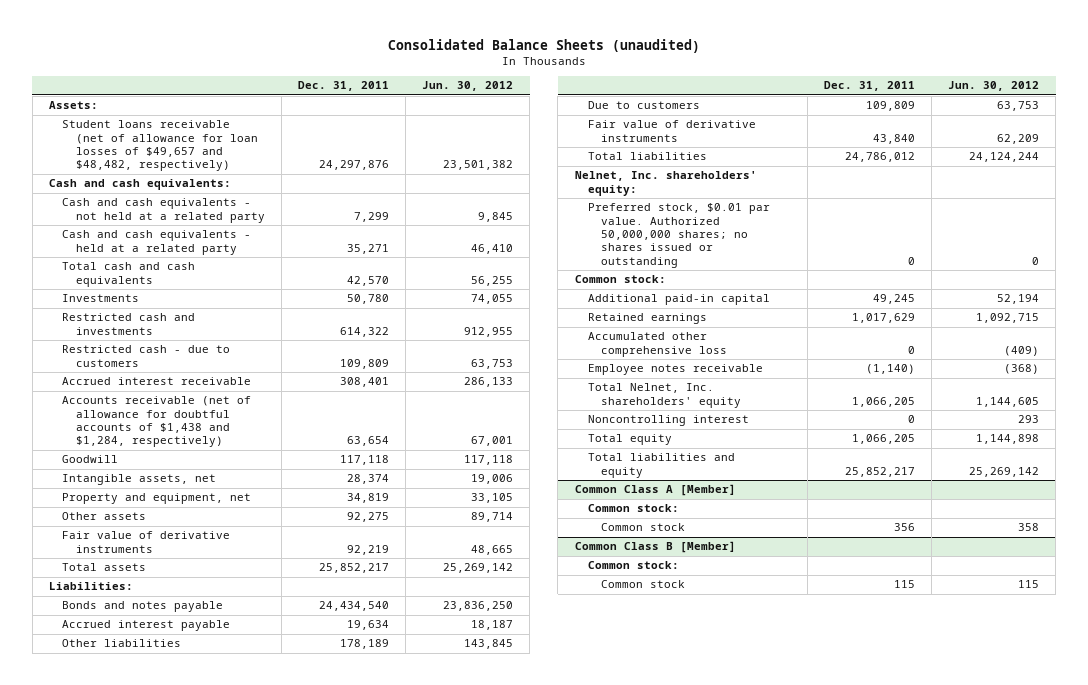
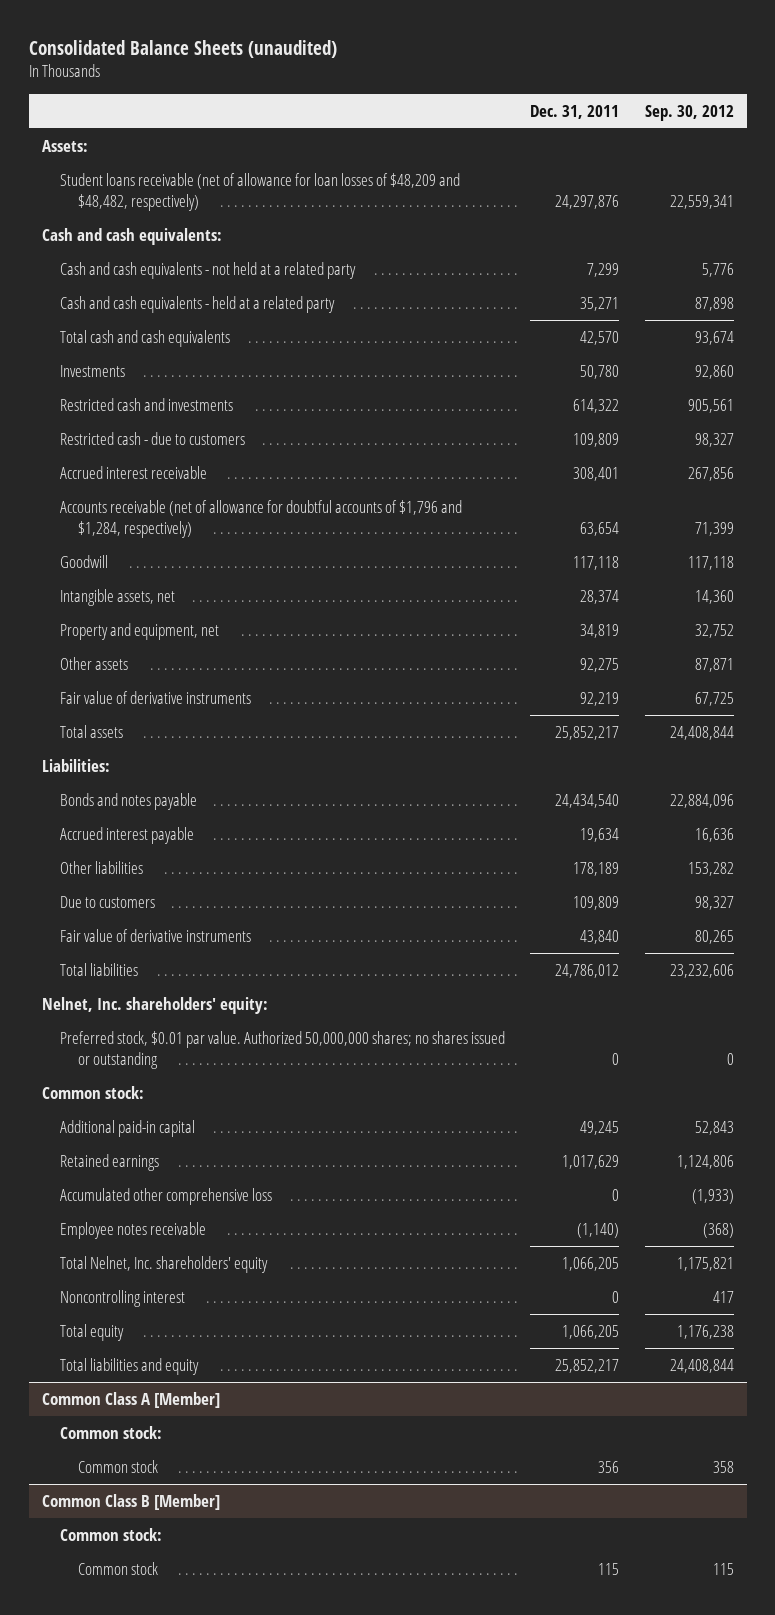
- | Dec. 31, 2011 | Jun. 30, 2012
+ | Dec. 31, 2011 | Sep. 30, 2012
- Student loans receivable (net of allowance for loan losses of $49,657 and $48,482, respectively) | 24,297,876 | 23,501,382
+ Student loans receivable (net of allowance for loan losses of $48,209 and $48,482, respectively) | 24,297,876 | 22,559,341
- Accounts receivable (net of allowance for doubtful accounts of $1,438 and $1,284, respectively) | 63,654 | 67,001
+ Accounts receivable (net of allowance for doubtful accounts of $1,796 and $1,284, respectively) | 63,654 | 71,399

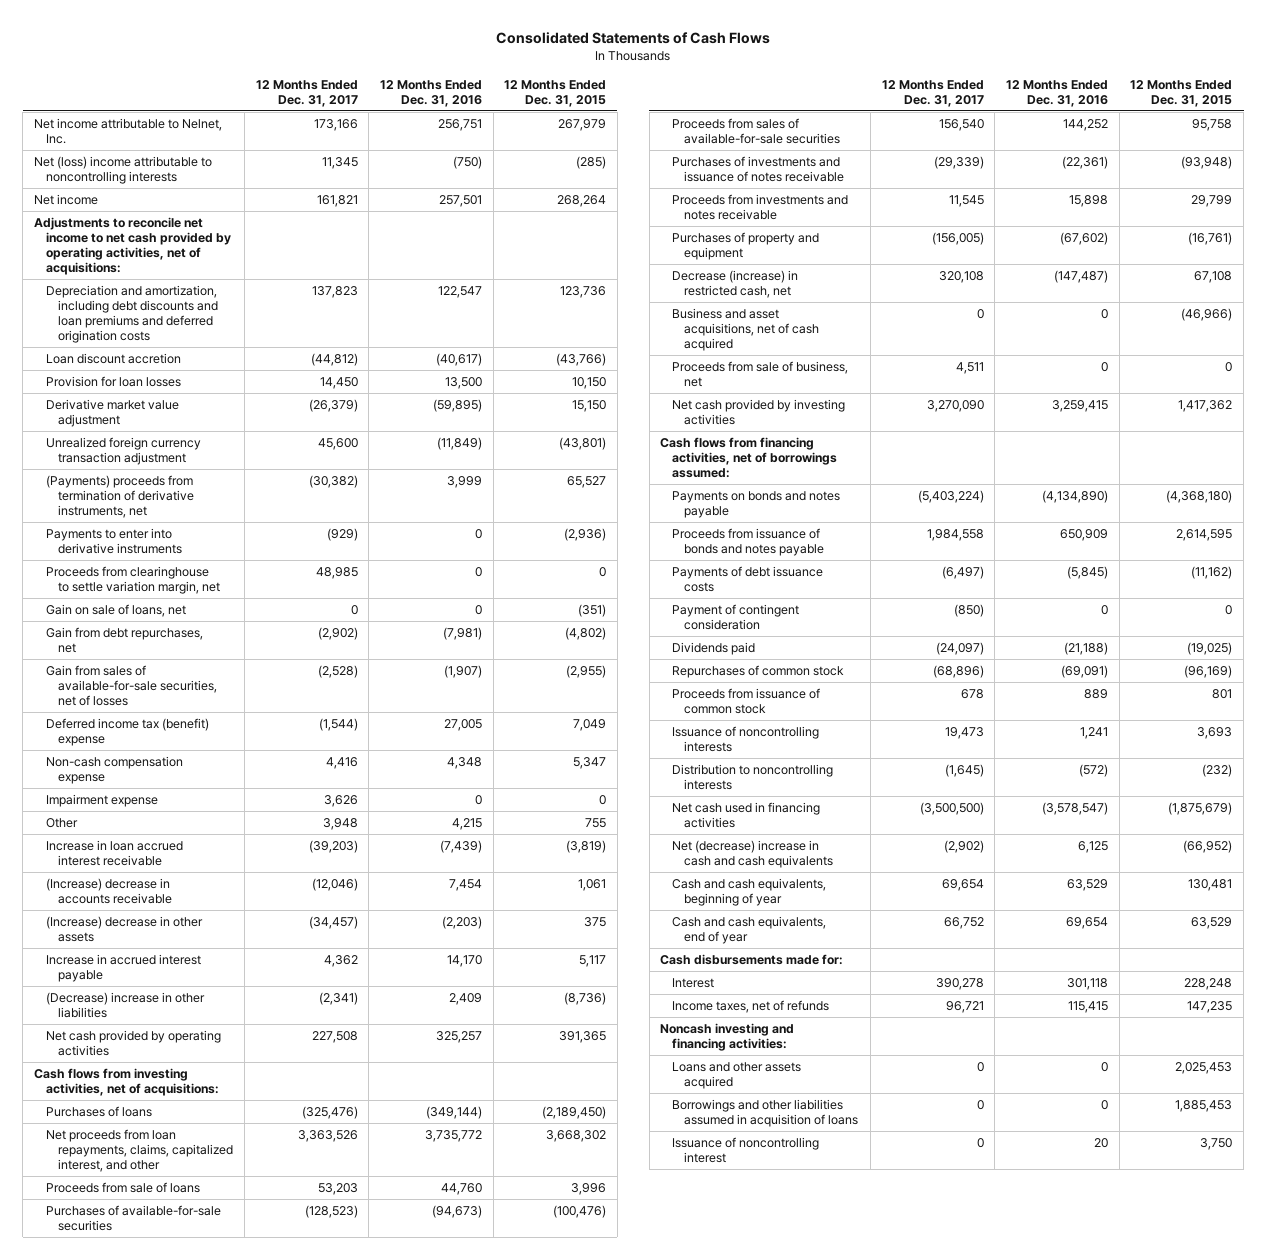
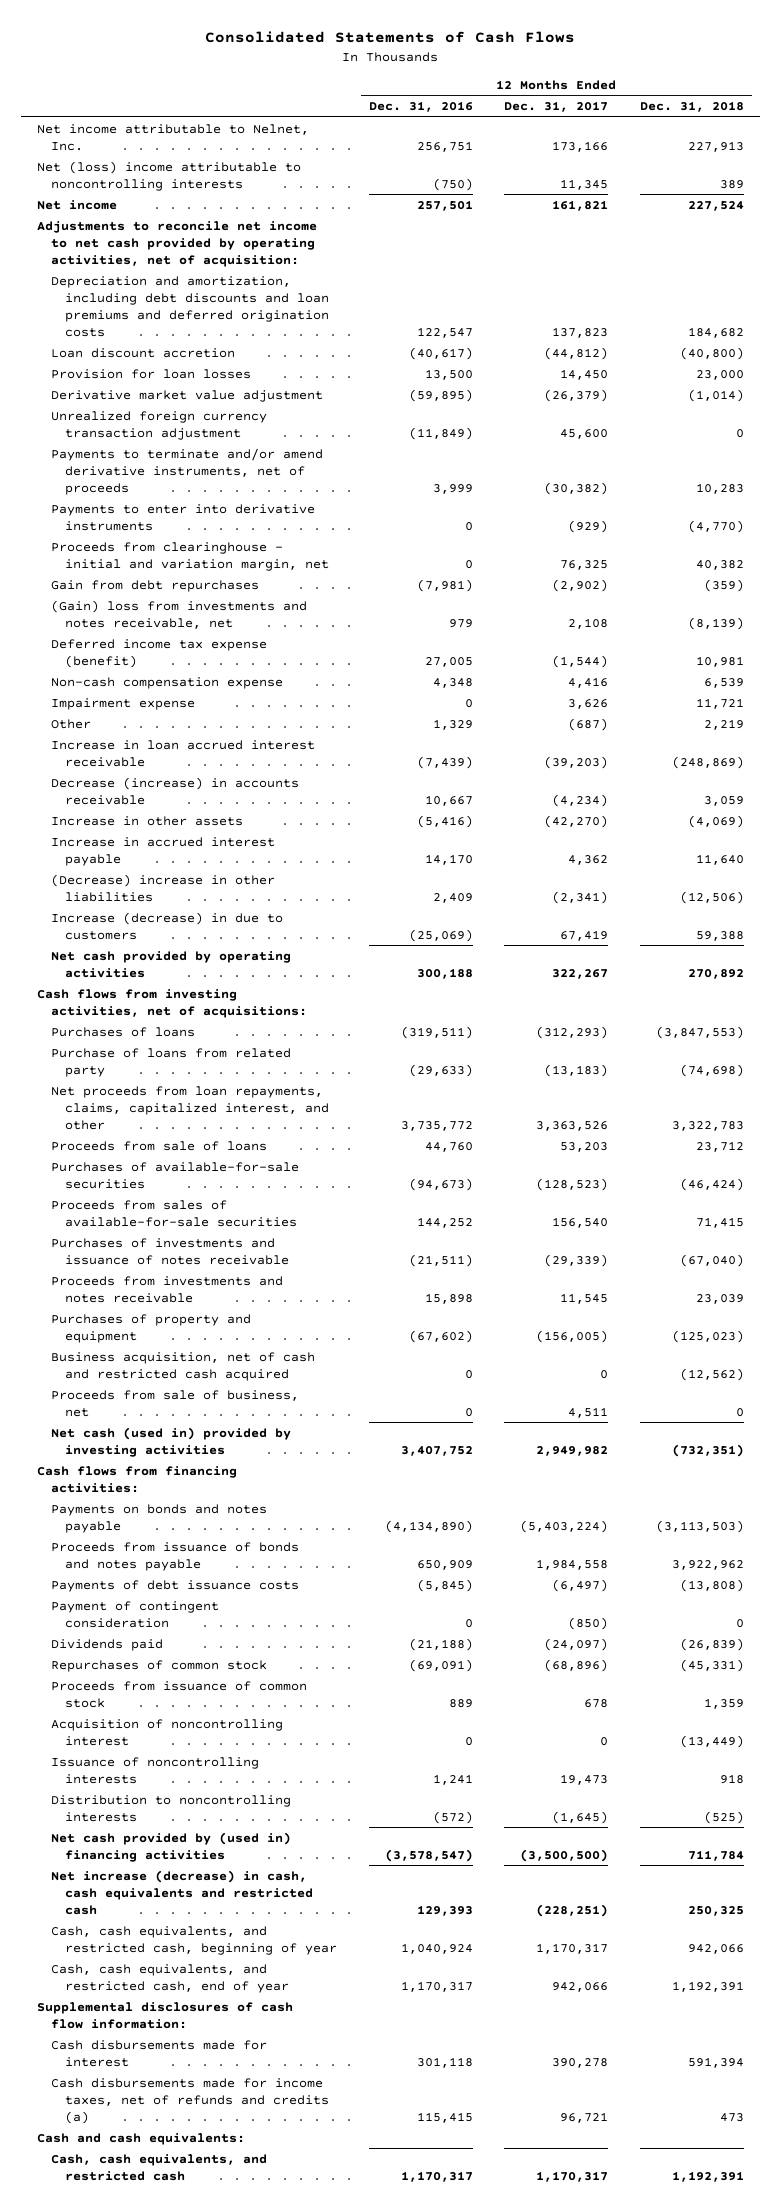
- | 12 Months Ended Dec. 31, 2017 | 12 Months Ended Dec. 31, 2016 | 12 Months Ended Dec. 31, 2015
+ | 12 Months Ended Dec. 31, 2016 | 12 Months Ended Dec. 31, 2017 | 12 Months Ended Dec. 31, 2018
- Adjustments to reconcile net income to net cash provided by operating activities, net of acquisitions:
+ Adjustments to reconcile net income to net cash provided by operating activities, net of acquisition:
- (Payments) proceeds from termination of derivative instruments, net | (30,382) | 3,999 | 65,527
+ Payments to terminate and/or amend derivative instruments, net of proceeds | 3,999 | (30,382) | 10,283
- Proceeds from clearinghouse to settle variation margin, net | 48,985 | 0 | 0
- Gain on sale of loans, net | 0 | 0 | (351)
- Gain from debt repurchases, net | (2,902) | (7,981) | (4,802)
- Gain from sales of available-for-sale securities, net of losses | (2,528) | (1,907) | (2,955)
- Deferred income tax (benefit) expense | (1,544) | 27,005 | 7,049
+ Proceeds from clearinghouse - initial and variation margin, net | 0 | 76,325 | 40,382
+ Gain from debt repurchases | (7,981) | (2,902) | (359)
+ (Gain) loss from investments and notes receivable, net | 979 | 2,108 | (8,139)
+ Deferred income tax expense (benefit) | 27,005 | (1,544) | 10,981
- Other | 3,948 | 4,215 | 755
+ Other | 1,329 | (687) | 2,219
- (Increase) decrease in accounts receivable | (12,046) | 7,454 | 1,061
- (Increase) decrease in other assets | (34,457) | (2,203) | 375
+ Decrease (increase) in accounts receivable | 10,667 | (4,234) | 3,059
+ Increase in other assets | (5,416) | (42,270) | (4,069)
- Net cash provided by operating activities | 227,508 | 325,257 | 391,365
+ Increase (decrease) in due to customers | (25,069) | 67,419 | 59,388
+ Net cash provided by operating activities | 300,188 | 322,267 | 270,892
- Purchases of loans | (325,476) | (349,144) | (2,189,450)
+ Purchases of loans | (319,511) | (312,293) | (3,847,553)
+ Purchase of loans from related party | (29,633) | (13,183) | (74,698)
- Purchases of investments and issuance of notes receivable | (29,339) | (22,361) | (93,948)
+ Purchases of investments and issuance of notes receivable | (21,511) | (29,339) | (67,040)
- Decrease (increase) in restricted cash, net | 320,108 | (147,487) | 67,108
- Business and asset acquisitions, net of cash acquired | 0 | 0 | (46,966)
+ Business acquisition, net of cash and restricted cash acquired | 0 | 0 | (12,562)
- Net cash provided by investing activities | 3,270,090 | 3,259,415 | 1,417,362
- Cash flows from financing activities, net of borrowings assumed:
+ Net cash (used in) provided by investing activities | 3,407,752 | 2,949,982 | (732,351)
+ Cash flows from financing activities:
+ Acquisition of noncontrolling interest | 0 | 0 | (13,449)
- Net cash used in financing activities | (3,500,500) | (3,578,547) | (1,875,679)
- Net (decrease) increase in cash and cash equivalents | (2,902) | 6,125 | (66,952)
- Cash and cash equivalents, beginning of year | 69,654 | 63,529 | 130,481
- Cash and cash equivalents, end of year | 66,752 | 69,654 | 63,529
- Cash disbursements made for:
- Interest | 390,278 | 301,118 | 228,248
- Income taxes, net of refunds | 96,721 | 115,415 | 147,235
- Noncash investing and financing activities:
- Loans and other assets acquired | 0 | 0 | 2,025,453
- Borrowings and other liabilities assumed in acquisition of loans | 0 | 0 | 1,885,453
- Issuance of noncontrolling interest | 0 | 20 | 3,750
+ Net cash provided by (used in) financing activities | (3,578,547) | (3,500,500) | 711,784
+ Net increase (decrease) in cash, cash equivalents and restricted cash | 129,393 | (228,251) | 250,325
+ Cash, cash equivalents, and restricted cash, beginning of year | 1,040,924 | 1,170,317 | 942,066
+ Cash, cash equivalents, and restricted cash, end of year | 1,170,317 | 942,066 | 1,192,391
+ Supplemental disclosures of cash flow information:
+ Cash disbursements made for interest | 301,118 | 390,278 | 591,394
+ Cash disbursements made for income taxes, net of refunds and credits (a) | 115,415 | 96,721 | 473
+ Cash and cash equivalents:
+ Cash, cash equivalents, and restricted cash | 1,170,317 | 1,170,317 | 1,192,391

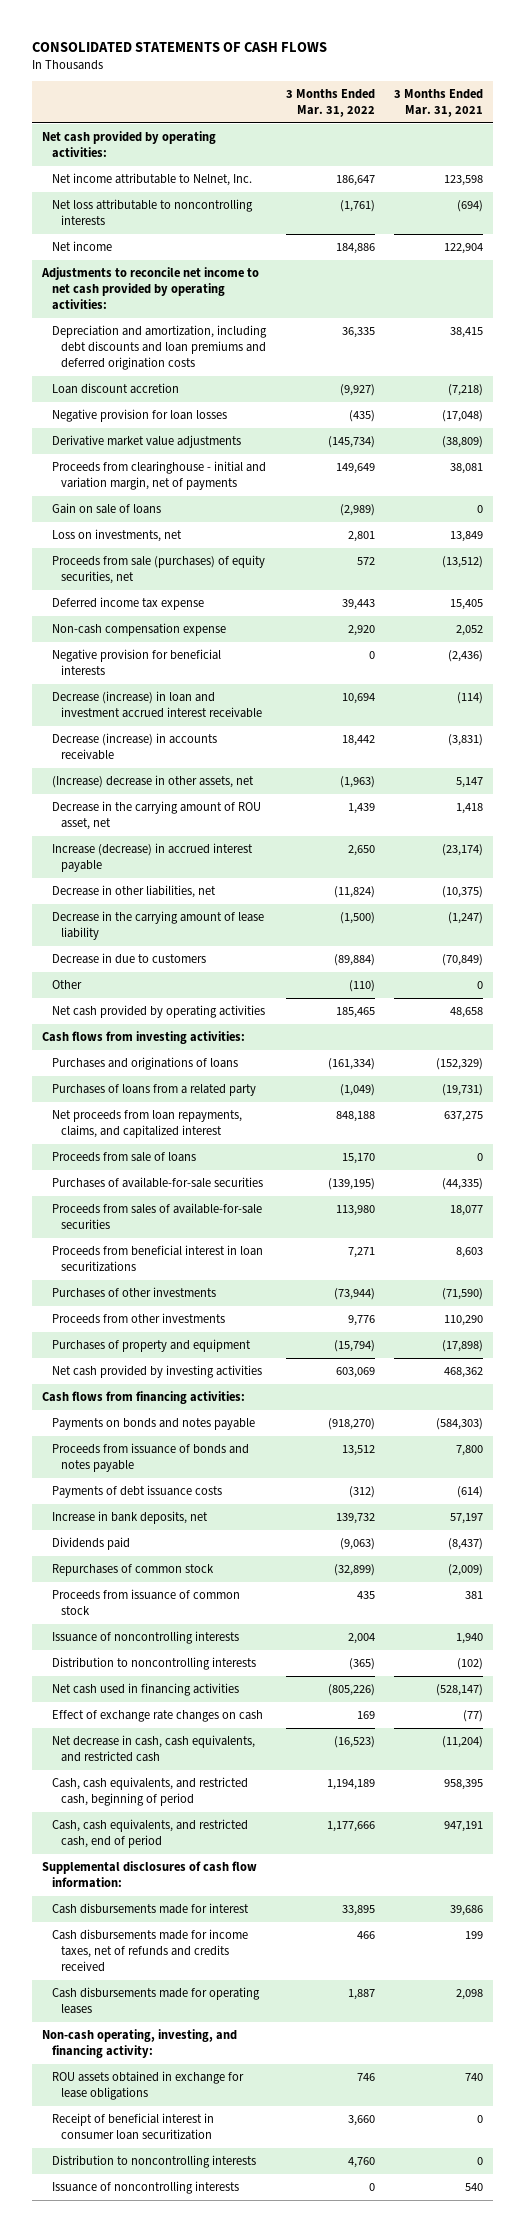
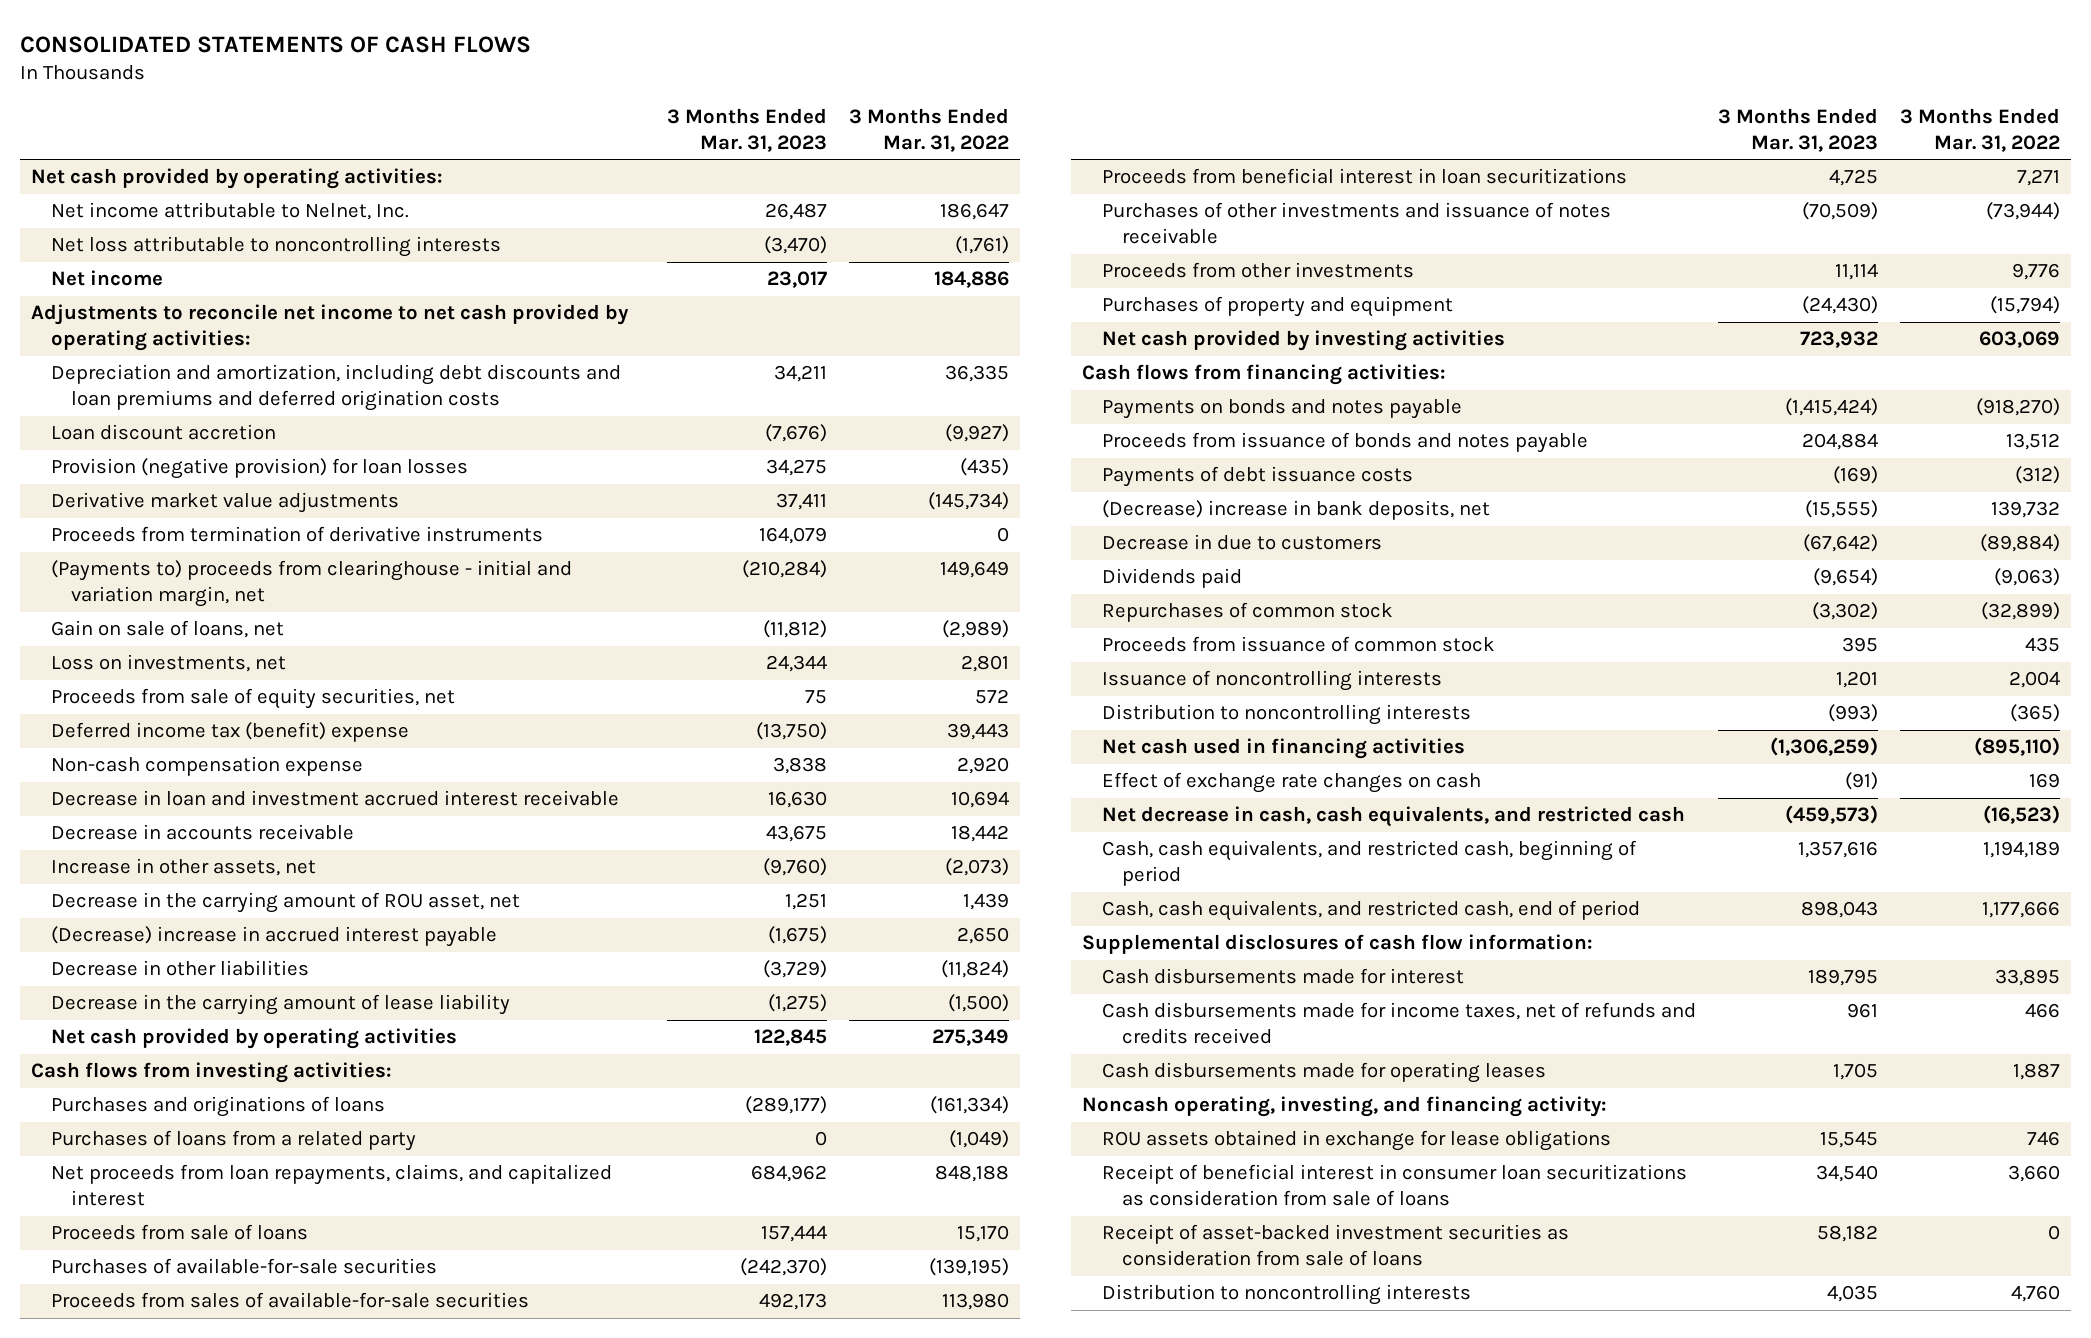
- | 3 Months Ended Mar. 31, 2022 | 3 Months Ended Mar. 31, 2021
+ | 3 Months Ended Mar. 31, 2023 | 3 Months Ended Mar. 31, 2022
- Negative provision for loan losses | (435) | (17,048)
+ Provision (negative provision) for loan losses | 34,275 | (435)
- Proceeds from clearinghouse - initial and variation margin, net of payments | 149,649 | 38,081
- Gain on sale of loans | (2,989) | 0
+ Proceeds from termination of derivative instruments | 164,079 | 0
+ (Payments to) proceeds from clearinghouse - initial and variation margin, net | (210,284) | 149,649
+ Gain on sale of loans, net | (11,812) | (2,989)
- Proceeds from sale (purchases) of equity securities, net | 572 | (13,512)
- Deferred income tax expense | 39,443 | 15,405
+ Proceeds from sale of equity securities, net | 75 | 572
+ Deferred income tax (benefit) expense | (13,750) | 39,443
- Negative provision for beneficial interests | 0 | (2,436)
- Decrease (increase) in loan and investment accrued interest receivable | 10,694 | (114)
- Decrease (increase) in accounts receivable | 18,442 | (3,831)
- (Increase) decrease in other assets, net | (1,963) | 5,147
+ Decrease in loan and investment accrued interest receivable | 16,630 | 10,694
+ Decrease in accounts receivable | 43,675 | 18,442
+ Increase in other assets, net | (9,760) | (2,073)
- Increase (decrease) in accrued interest payable | 2,650 | (23,174)
- Decrease in other liabilities, net | (11,824) | (10,375)
+ (Decrease) increase in accrued interest payable | (1,675) | 2,650
+ Decrease in other liabilities | (3,729) | (11,824)
- Other | (110) | 0
- Net cash provided by operating activities | 185,465 | 48,658
+ Net cash provided by operating activities | 122,845 | 275,349
- Purchases of other investments | (73,944) | (71,590)
+ Purchases of other investments and issuance of notes receivable | (70,509) | (73,944)
- Increase in bank deposits, net | 139,732 | 57,197
+ (Decrease) increase in bank deposits, net | (15,555) | 139,732
moved down: Decrease in due to customers | (67,642) | (89,884)
- Net cash used in financing activities | (805,226) | (528,147)
+ Net cash used in financing activities | (1,306,259) | (895,110)
- Non-cash operating, investing, and financing activity:
+ Noncash operating, investing, and financing activity:
- Receipt of beneficial interest in consumer loan securitization | 3,660 | 0
+ Receipt of beneficial interest in consumer loan securitizations as consideration from sale of loans | 34,540 | 3,660
+ Receipt of asset-backed investment securities as consideration from sale of loans | 58,182 | 0
- Issuance of noncontrolling interests | 0 | 540

